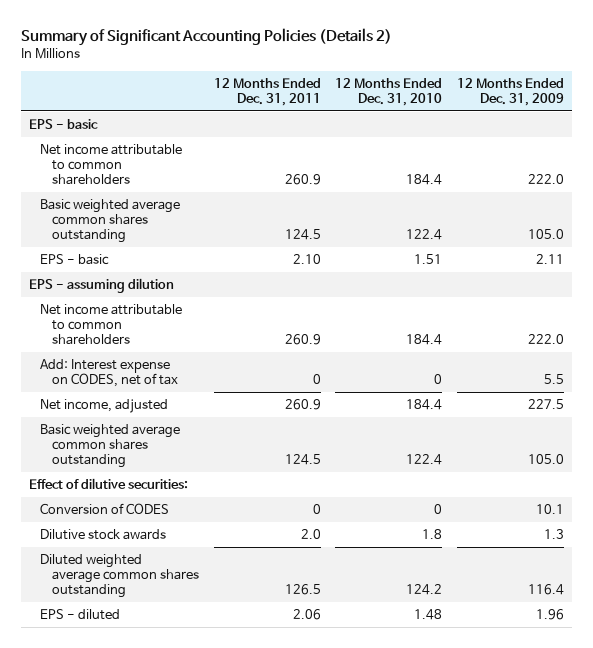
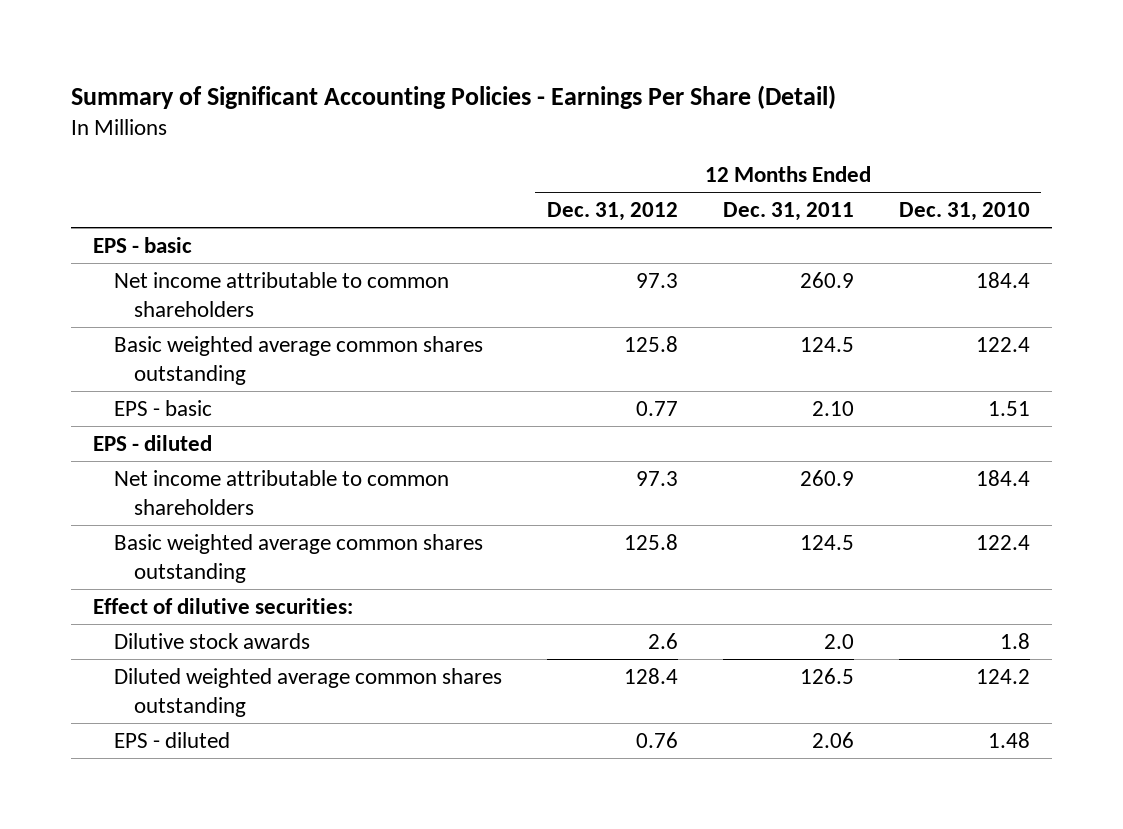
- Summary of Significant Accounting Policies (Details 2)
+ Summary of Significant Accounting Policies - Earnings Per Share (Detail)
- | 12 Months Ended Dec. 31, 2011 | 12 Months Ended Dec. 31, 2010 | 12 Months Ended Dec. 31, 2009
+ | 12 Months Ended Dec. 31, 2012 | 12 Months Ended Dec. 31, 2011 | 12 Months Ended Dec. 31, 2010
- EPS - assuming dilution
+ EPS - diluted
- Add: Interest expense on CODES, net of tax | 0 | 0 | 5.5
- Net income, adjusted | 260.9 | 184.4 | 227.5
- Conversion of CODES | 0 | 0 | 10.1

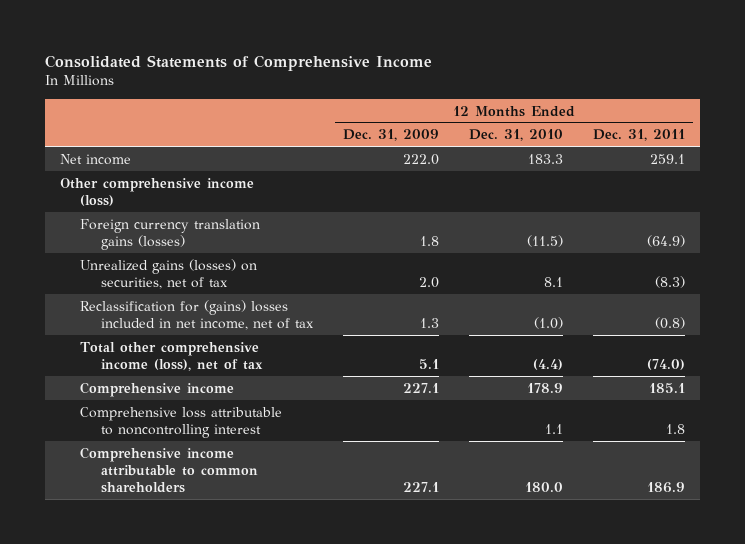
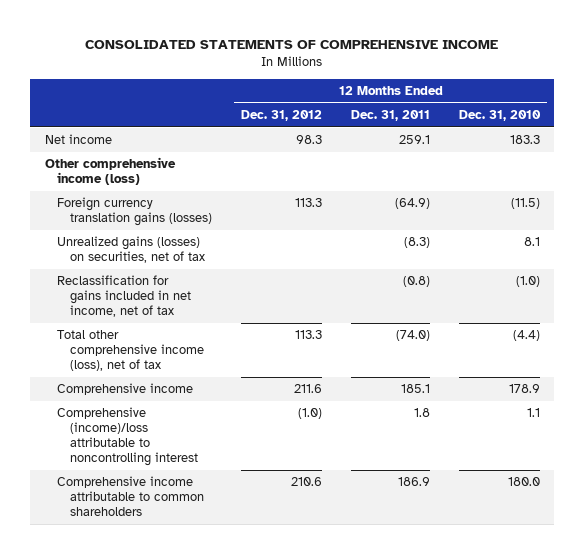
- Consolidated Statements of Comprehensive Income
+ CONSOLIDATED STATEMENTS OF COMPREHENSIVE INCOME
- | 12 Months Ended Dec. 31, 2009 | 12 Months Ended Dec. 31, 2010 | 12 Months Ended Dec. 31, 2011
+ | 12 Months Ended Dec. 31, 2012 | 12 Months Ended Dec. 31, 2011 | 12 Months Ended Dec. 31, 2010
- Reclassification for (gains) losses included in net income, net of tax | 1.3 | (1.0) | (0.8)
+ Reclassification for gains included in net income, net of tax | | (0.8) | (1.0)
- Comprehensive loss attributable to noncontrolling interest | | 1.1 | 1.8
+ Comprehensive (income)/loss attributable to noncontrolling interest | (1.0) | 1.8 | 1.1

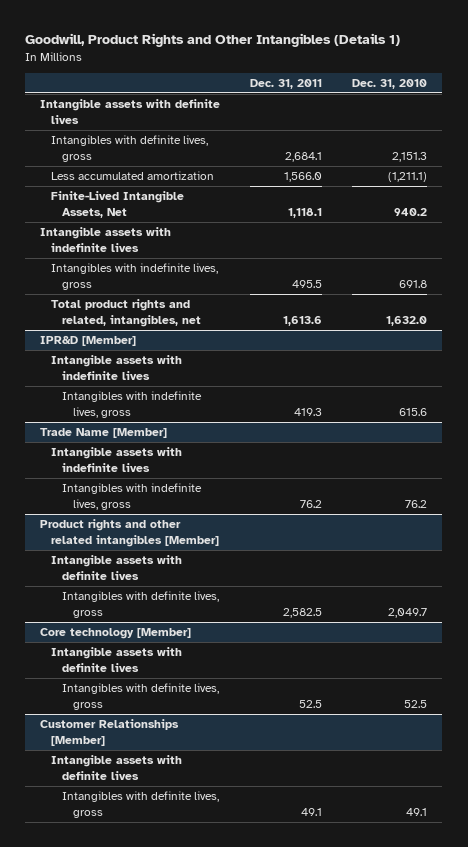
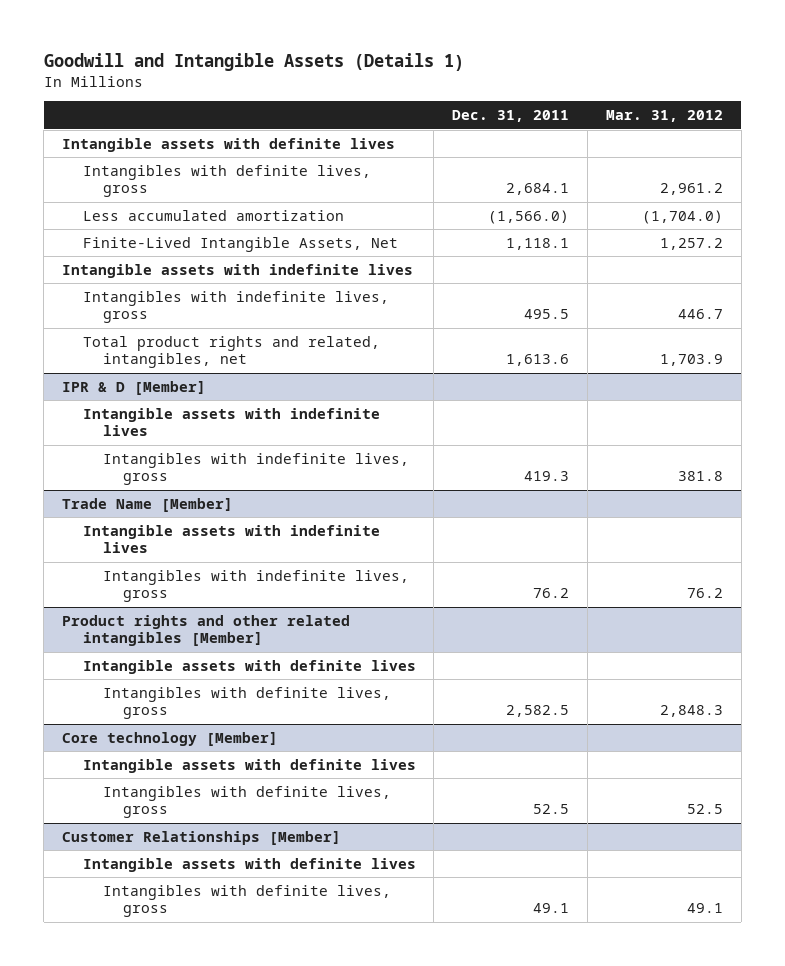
- Goodwill, Product Rights and Other Intangibles (Details 1)
+ Goodwill and Intangible Assets (Details 1)
- | Dec. 31, 2011 | Dec. 31, 2010
+ | Dec. 31, 2011 | Mar. 31, 2012
- Less accumulated amortization | 1,566.0 | (1,211.1)
+ Less accumulated amortization | (1,566.0) | (1,704.0)
- IPR&D [Member]
+ IPR & D [Member]

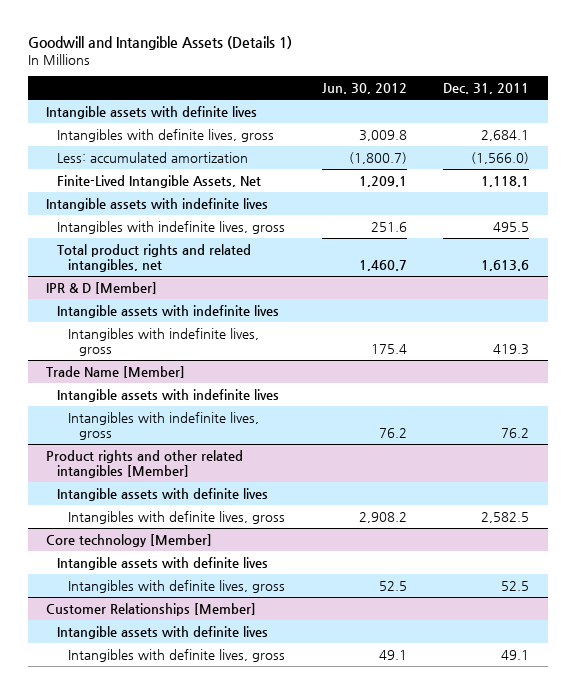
- | Dec. 31, 2011 | Mar. 31, 2012
+ | Jun. 30, 2012 | Dec. 31, 2011
- Less accumulated amortization | (1,566.0) | (1,704.0)
+ Less: accumulated amortization | (1,800.7) | (1,566.0)
- Total product rights and related, intangibles, net | 1,613.6 | 1,703.9
+ Total product rights and related intangibles, net | 1,460.7 | 1,613.6

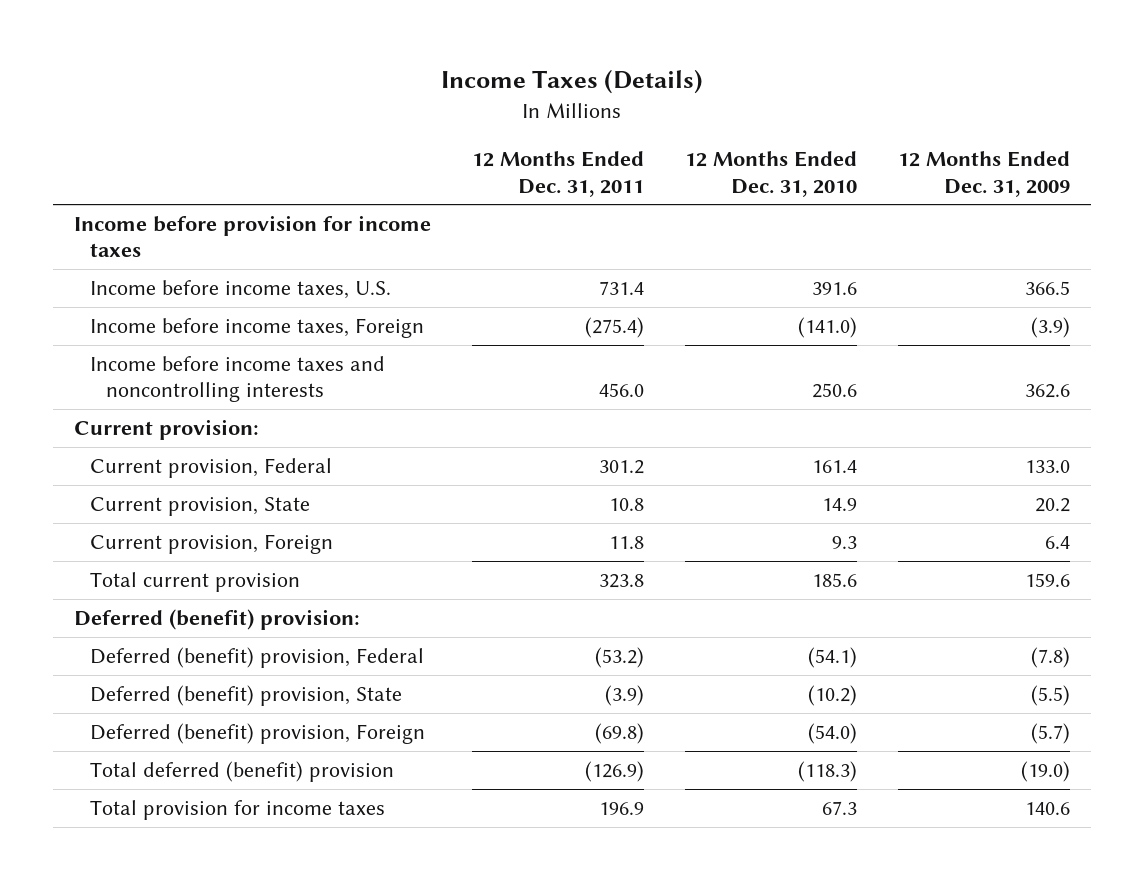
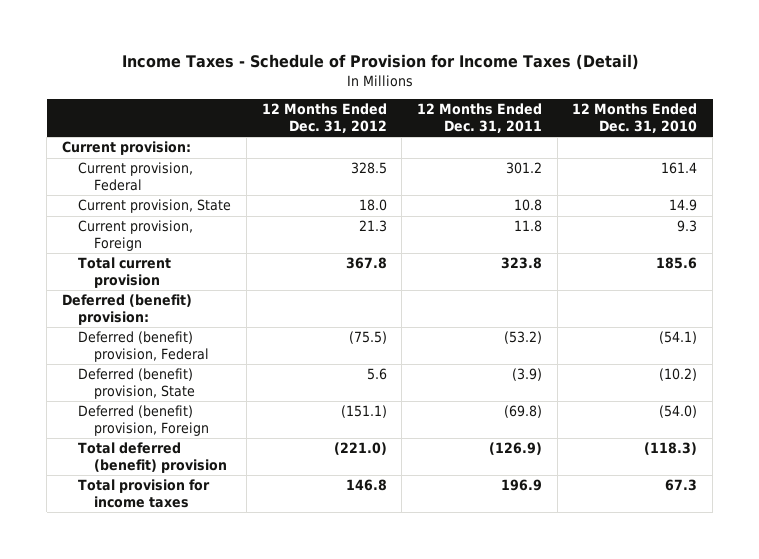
- Income Taxes (Details)
+ Income Taxes - Schedule of Provision for Income Taxes (Detail)
- | 12 Months Ended Dec. 31, 2011 | 12 Months Ended Dec. 31, 2010 | 12 Months Ended Dec. 31, 2009
+ | 12 Months Ended Dec. 31, 2012 | 12 Months Ended Dec. 31, 2011 | 12 Months Ended Dec. 31, 2010
- Income before provision for income taxes
- Income before income taxes, U.S. | 731.4 | 391.6 | 366.5
- Income before income taxes, Foreign | (275.4) | (141.0) | (3.9)
- Income before income taxes and noncontrolling interests | 456.0 | 250.6 | 362.6

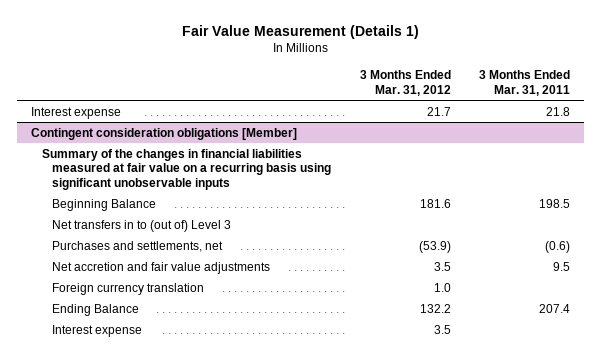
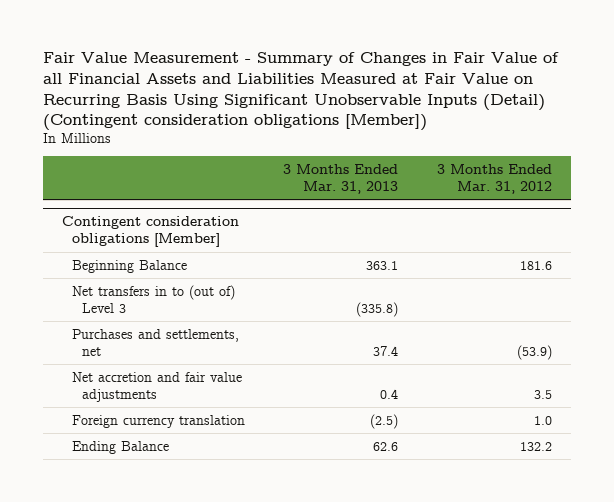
- Fair Value Measurement (Details 1)
+ Fair Value Measurement - Summary of Changes in Fair Value of all Financial Assets and Liabilities Measured at Fair Value on Recurring Basis Using Significant Unobservable Inputs (Detail) (Contingent consideration obligations [Member])
- | 3 Months Ended Mar. 31, 2012 | 3 Months Ended Mar. 31, 2011
+ | 3 Months Ended Mar. 31, 2013 | 3 Months Ended Mar. 31, 2012
- Interest expense | 21.7 | 21.8
@ Contingent consideration obligations [Member]
- Summary of the changes in financial liabilities measured at fair value on a recurring basis using significant unobservable inputs
- Interest expense | 3.5 |

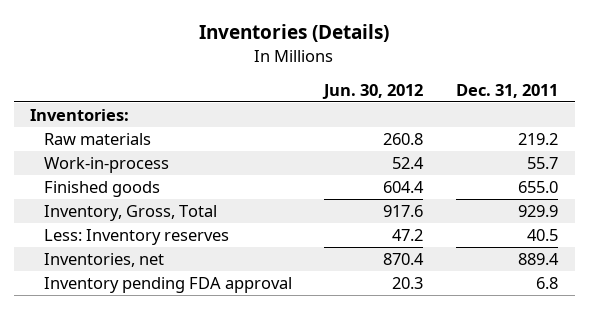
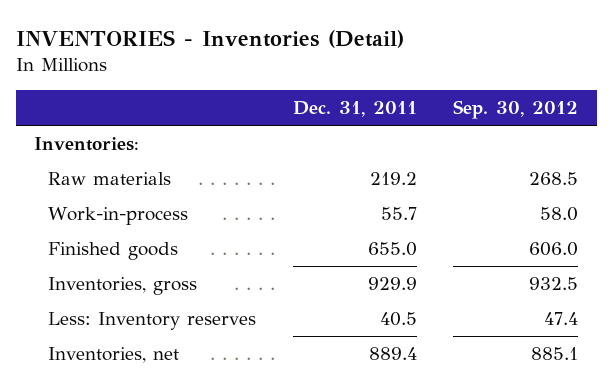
- Inventories (Details)
+ INVENTORIES - Inventories (Detail)
- | Jun. 30, 2012 | Dec. 31, 2011
+ | Dec. 31, 2011 | Sep. 30, 2012
- Inventory, Gross, Total | 917.6 | 929.9
+ Inventories, gross | 929.9 | 932.5
- Inventory pending FDA approval | 20.3 | 6.8

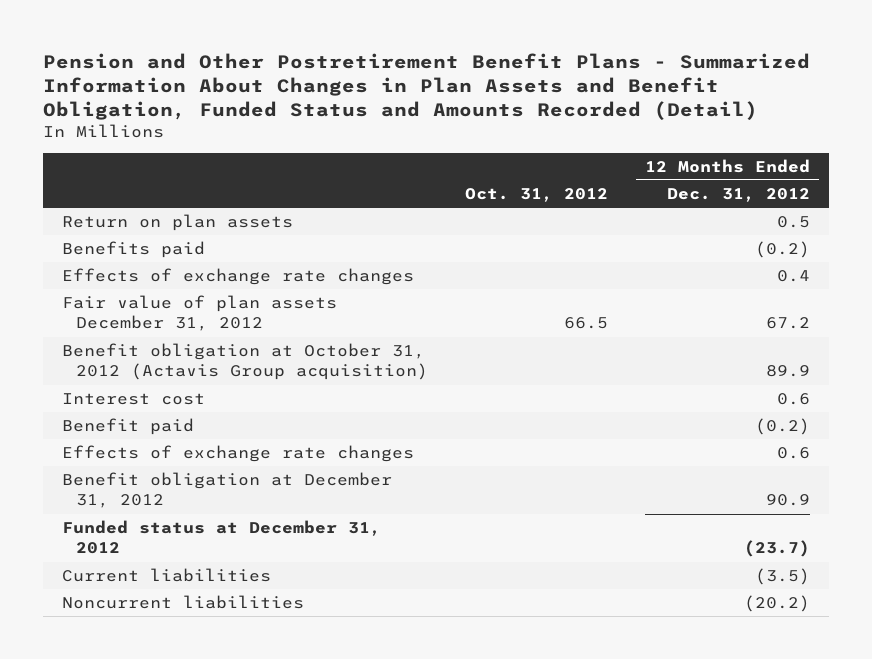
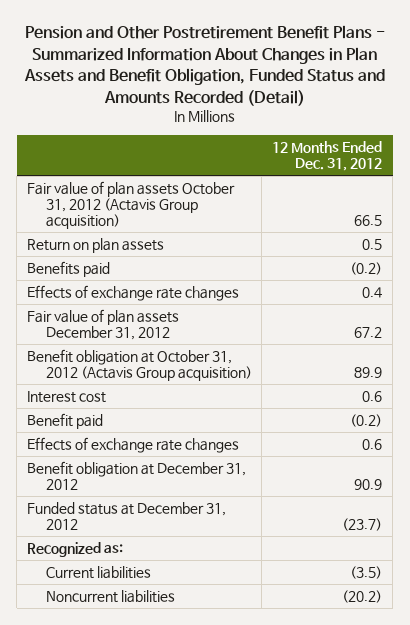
- | Oct. 31, 2012 | 12 Months Ended Dec. 31, 2012
+ | 12 Months Ended Dec. 31, 2012
+ Fair value of plan assets October 31, 2012 (Actavis Group acquisition) | 66.5
+ Recognized as:

